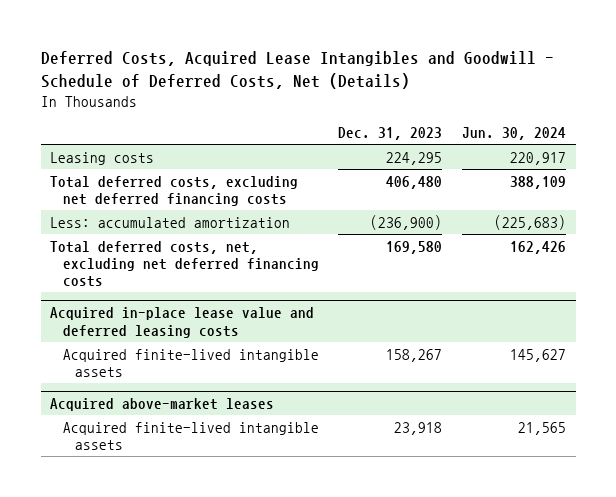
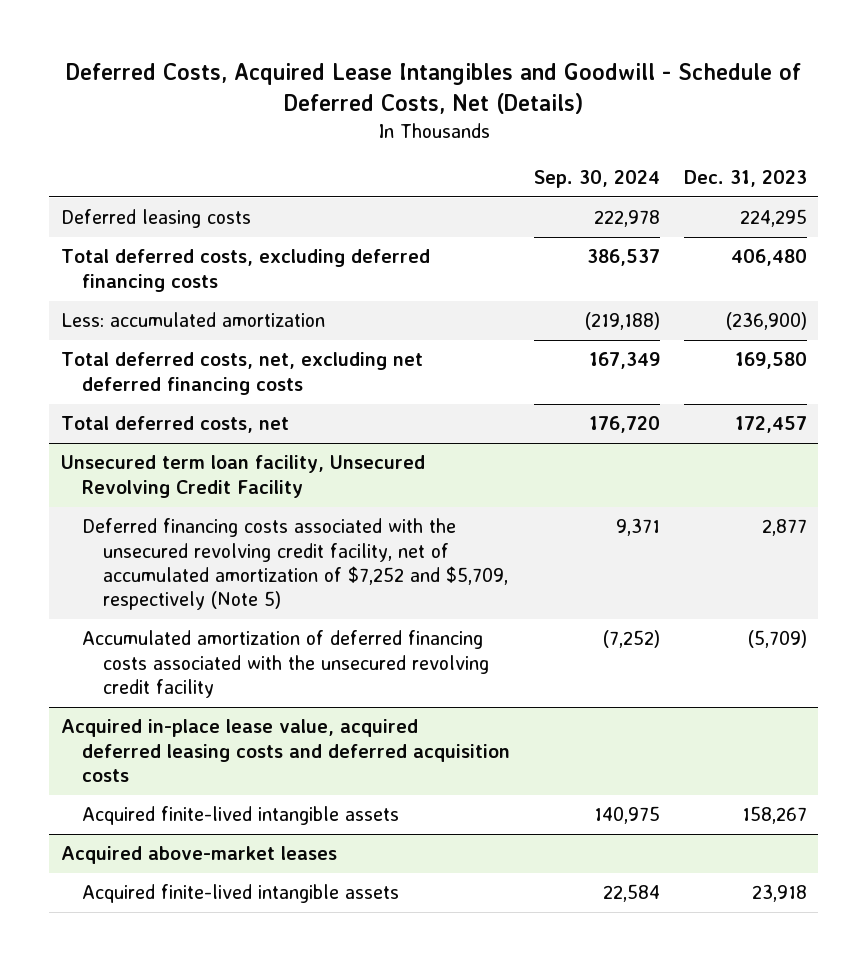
- | Dec. 31, 2023 | Jun. 30, 2024
+ | Sep. 30, 2024 | Dec. 31, 2023
- Leasing costs | 224,295 | 220,917
- Total deferred costs, excluding net deferred financing costs | 406,480 | 388,109
+ Deferred leasing costs | 222,978 | 224,295
+ Total deferred costs, excluding deferred financing costs | 386,537 | 406,480
- Acquired in-place lease value and deferred leasing costs
+ Total deferred costs, net | 176,720 | 172,457
+ Unsecured term loan facility, Unsecured Revolving Credit Facility
+ Deferred financing costs associated with the unsecured revolving credit facility, net of accumulated amortization of $7,252 and $5,709, respectively (Note 5) | 9,371 | 2,877
+ Accumulated amortization of deferred financing costs associated with the unsecured revolving credit facility | (7,252) | (5,709)
+ Acquired in-place lease value, acquired deferred leasing costs and deferred acquisition costs

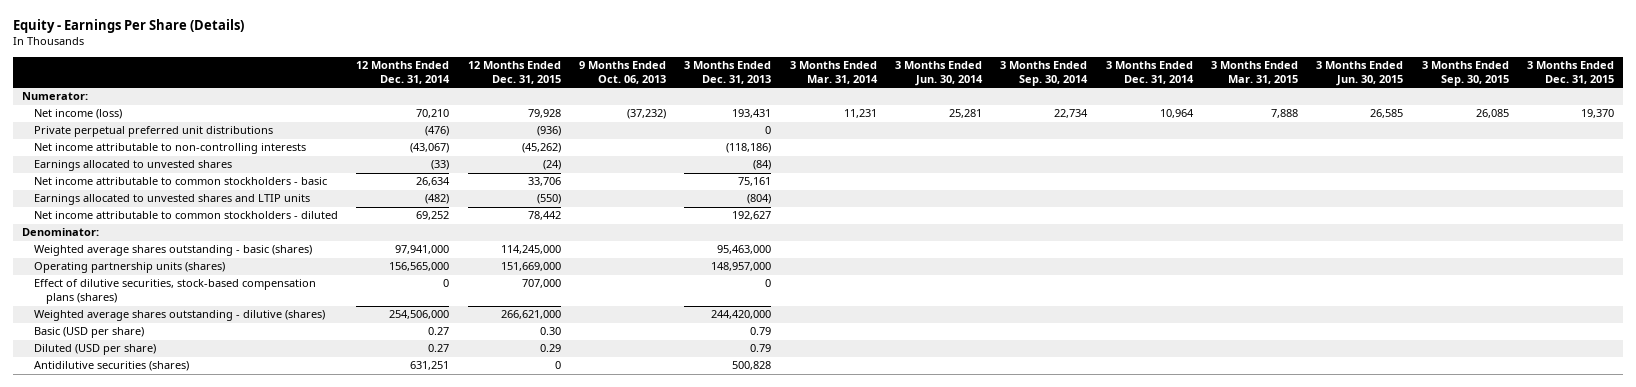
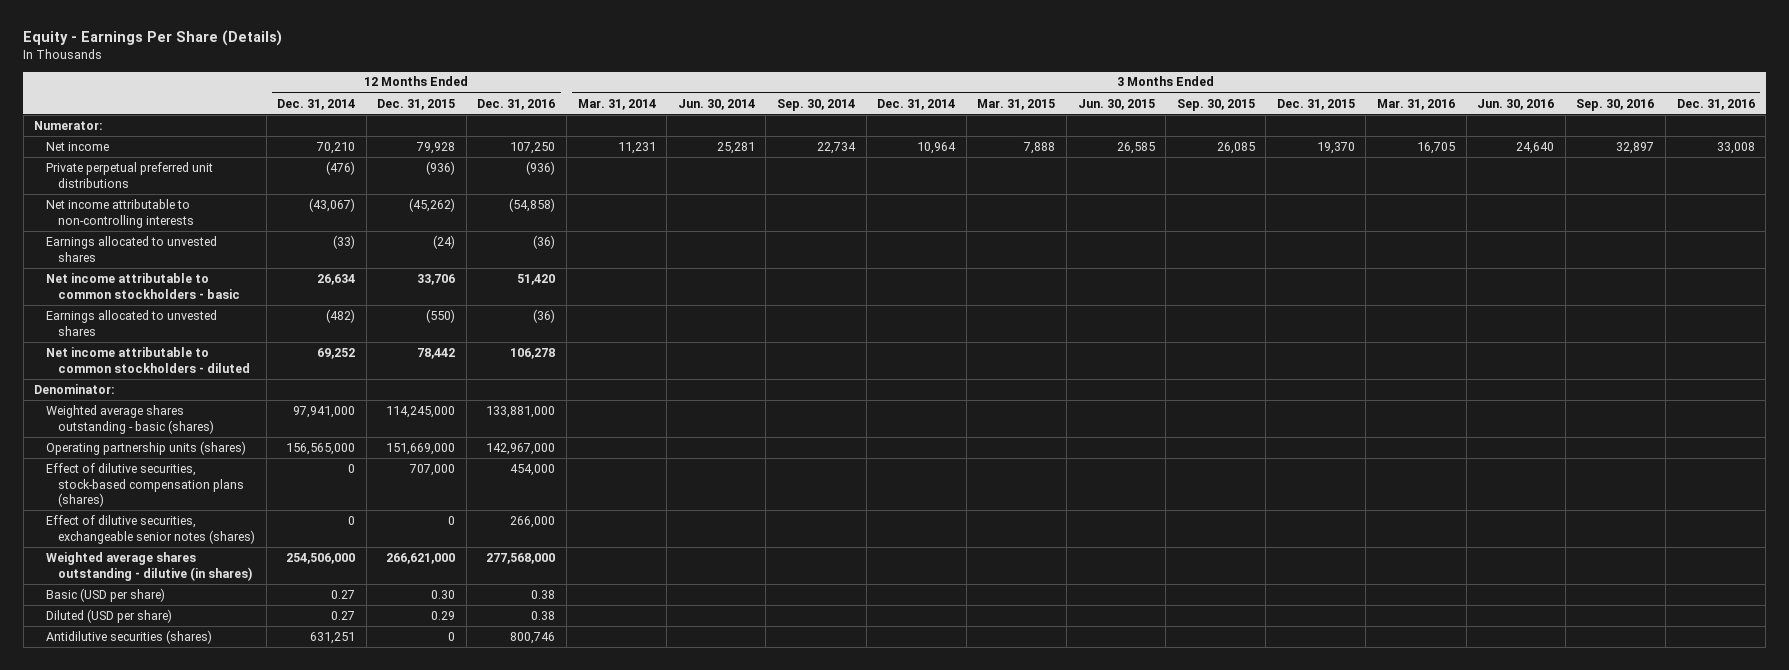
- | 12 Months Ended Dec. 31, 2014 | 12 Months Ended Dec. 31, 2015 | 9 Months Ended Oct. 06, 2013 | 3 Months Ended Dec. 31, 2013 | 3 Months Ended Mar. 31, 2014 | 3 Months Ended Jun. 30, 2014 | 3 Months Ended Sep. 30, 2014 | 3 Months Ended Dec. 31, 2014 | 3 Months Ended Mar. 31, 2015 | 3 Months Ended Jun. 30, 2015 | 3 Months Ended Sep. 30, 2015 | 3 Months Ended Dec. 31, 2015
+ | 12 Months Ended Dec. 31, 2014 | 12 Months Ended Dec. 31, 2015 | 12 Months Ended Dec. 31, 2016 | 3 Months Ended Mar. 31, 2014 | 3 Months Ended Jun. 30, 2014 | 3 Months Ended Sep. 30, 2014 | 3 Months Ended Dec. 31, 2014 | 3 Months Ended Mar. 31, 2015 | 3 Months Ended Jun. 30, 2015 | 3 Months Ended Sep. 30, 2015 | 3 Months Ended Dec. 31, 2015 | 3 Months Ended Mar. 31, 2016 | 3 Months Ended Jun. 30, 2016 | 3 Months Ended Sep. 30, 2016 | 3 Months Ended Dec. 31, 2016
- Net income (loss) | 70,210 | 79,928 | (37,232) | 193,431 | 11,231 | 25,281 | 22,734 | 10,964 | 7,888 | 26,585 | 26,085 | 19,370
+ Net income | 70,210 | 79,928 | 107,250 | 11,231 | 25,281 | 22,734 | 10,964 | 7,888 | 26,585 | 26,085 | 19,370 | 16,705 | 24,640 | 32,897 | 33,008
- Earnings allocated to unvested shares and LTIP units | (482) | (550) | | (804) | | | | | | | |
+ Earnings allocated to unvested shares | (482) | (550) | (36) | | | | | | | | | | | |
- Weighted average shares outstanding - dilutive (shares) | 254,506,000 | 266,621,000 | | 244,420,000 | | | | | | | |
+ Effect of dilutive securities, exchangeable senior notes (shares) | 0 | 0 | 266,000 | | | | | | | | | | | |
+ Weighted average shares outstanding - dilutive (in shares) | 254,506,000 | 266,621,000 | 277,568,000 | | | | | | | | | | | |

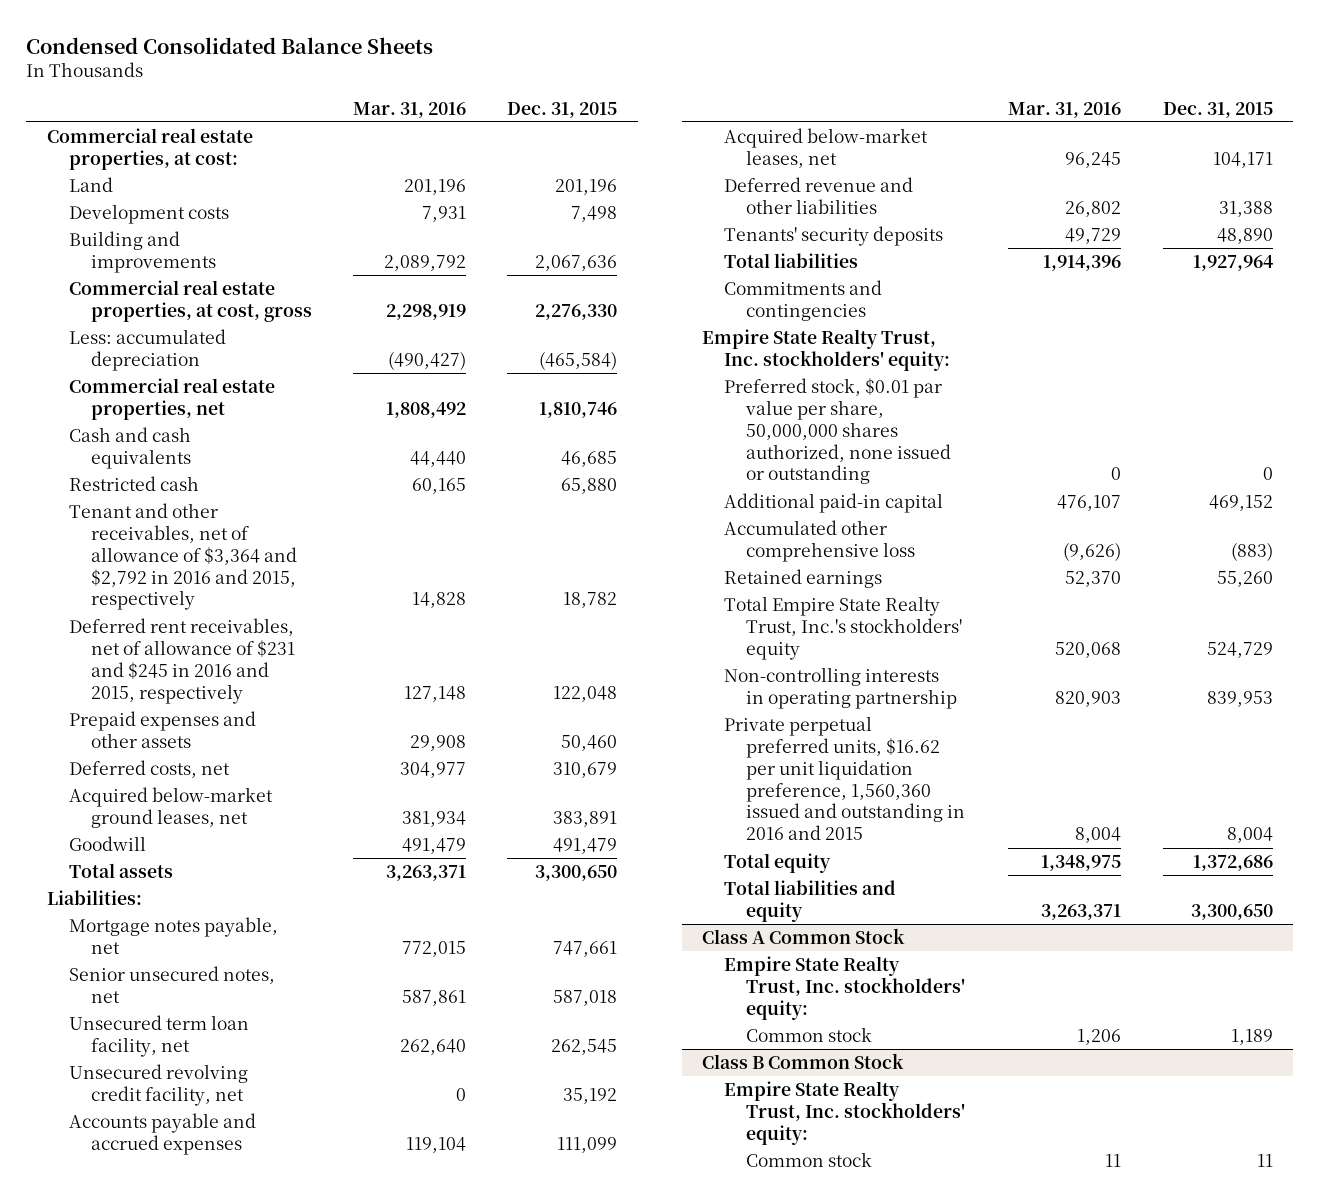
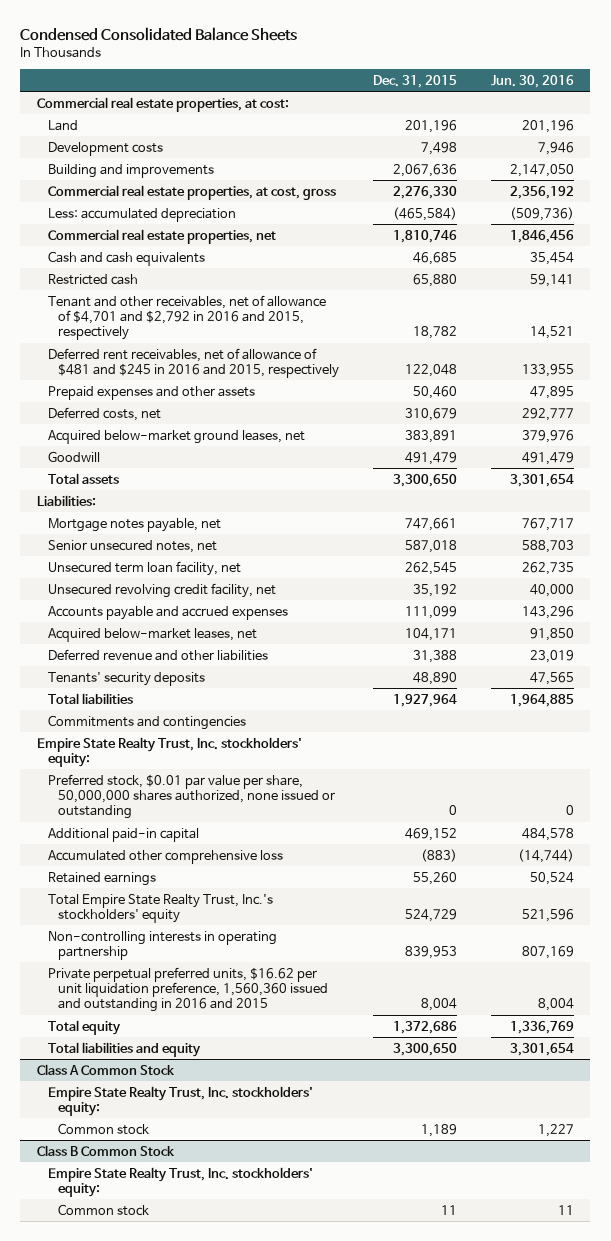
- | Mar. 31, 2016 | Dec. 31, 2015
+ | Dec. 31, 2015 | Jun. 30, 2016
- Tenant and other receivables, net of allowance of $3,364 and $2,792 in 2016 and 2015, respectively | 14,828 | 18,782
- Deferred rent receivables, net of allowance of $231 and $245 in 2016 and 2015, respectively | 127,148 | 122,048
+ Tenant and other receivables, net of allowance of $4,701 and $2,792 in 2016 and 2015, respectively | 18,782 | 14,521
+ Deferred rent receivables, net of allowance of $481 and $245 in 2016 and 2015, respectively | 122,048 | 133,955

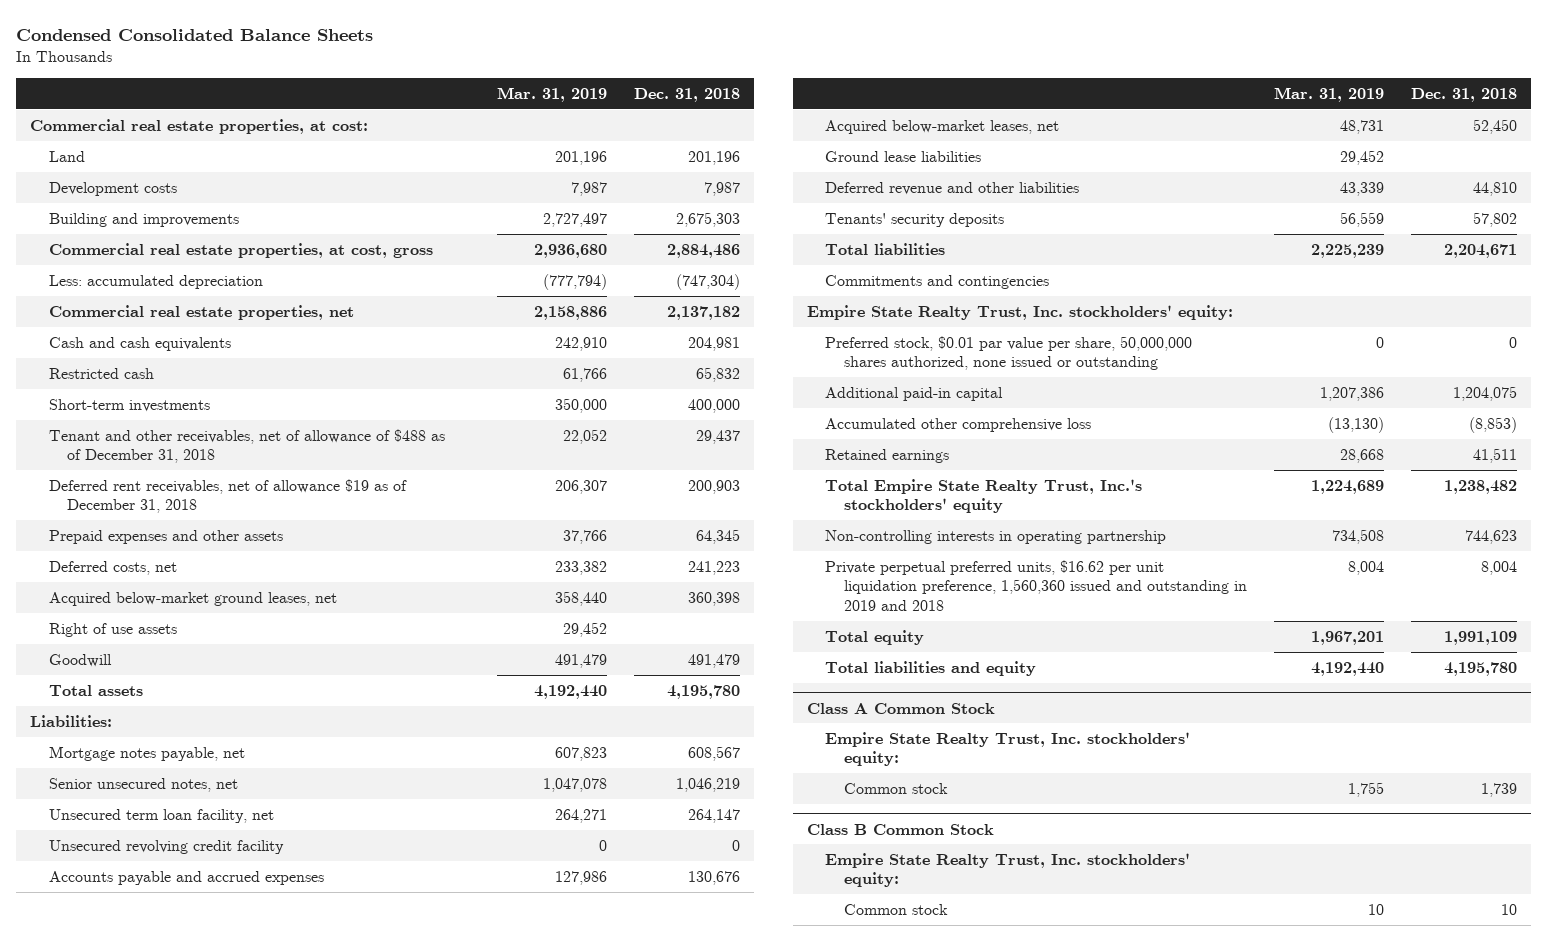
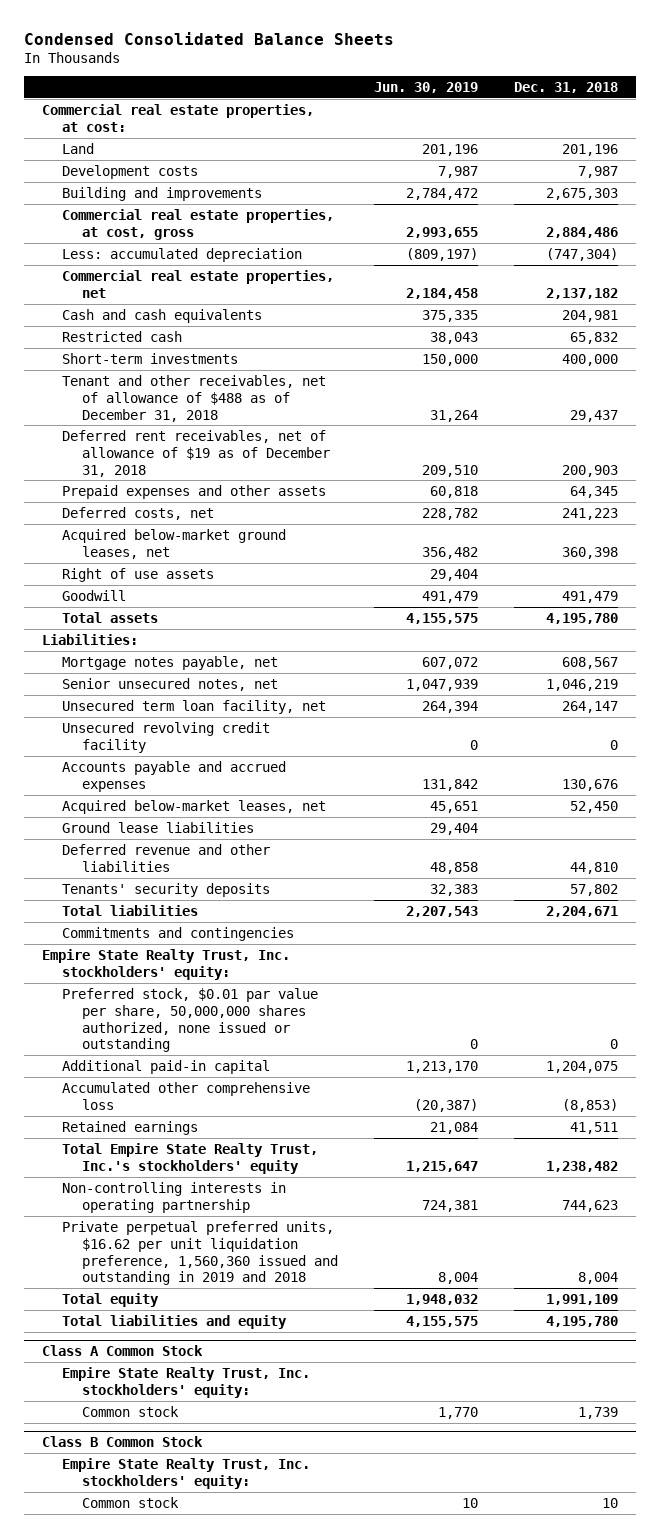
- | Mar. 31, 2019 | Dec. 31, 2018
+ | Jun. 30, 2019 | Dec. 31, 2018
- Deferred rent receivables, net of allowance $19 as of December 31, 2018 | 206,307 | 200,903
+ Deferred rent receivables, net of allowance of $19 as of December 31, 2018 | 209,510 | 200,903

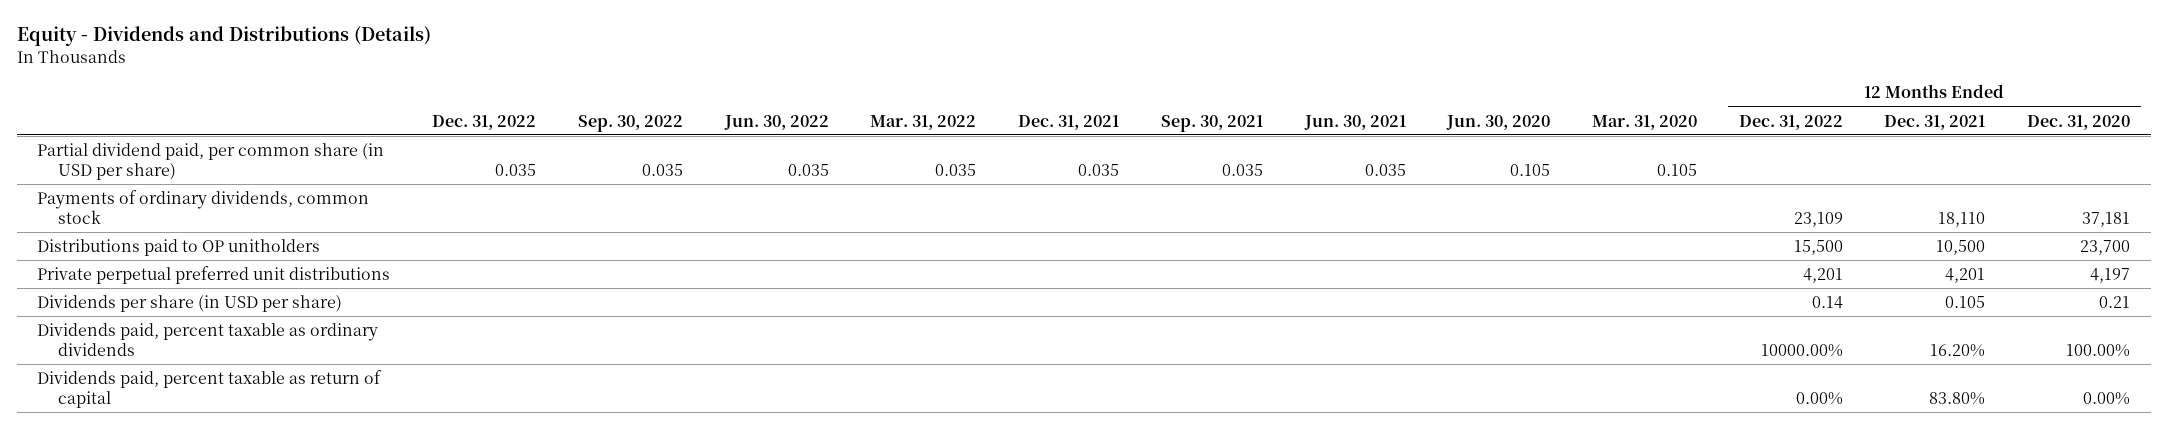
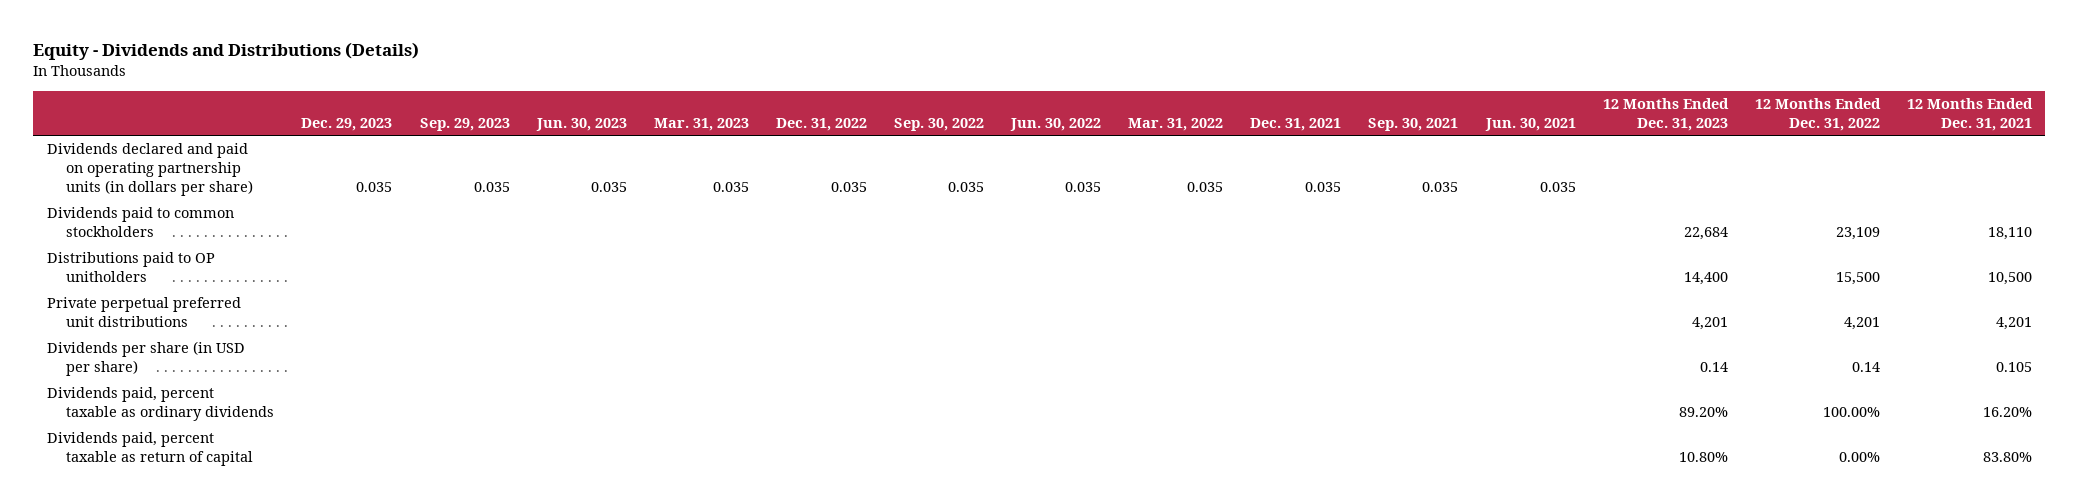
- | Dec. 31, 2022 | Sep. 30, 2022 | Jun. 30, 2022 | Mar. 31, 2022 | Dec. 31, 2021 | Sep. 30, 2021 | Jun. 30, 2021 | Jun. 30, 2020 | Mar. 31, 2020 | 12 Months Ended Dec. 31, 2022 | 12 Months Ended Dec. 31, 2021 | 12 Months Ended Dec. 31, 2020
+ | Dec. 29, 2023 | Sep. 29, 2023 | Jun. 30, 2023 | Mar. 31, 2023 | Dec. 31, 2022 | Sep. 30, 2022 | Jun. 30, 2022 | Mar. 31, 2022 | Dec. 31, 2021 | Sep. 30, 2021 | Jun. 30, 2021 | 12 Months Ended Dec. 31, 2023 | 12 Months Ended Dec. 31, 2022 | 12 Months Ended Dec. 31, 2021
- Partial dividend paid, per common share (in USD per share) | 0.035 | 0.035 | 0.035 | 0.035 | 0.035 | 0.035 | 0.035 | 0.105 | 0.105 | | |
- Payments of ordinary dividends, common stock | | | | | | | | | | 23,109 | 18,110 | 37,181
+ Dividends declared and paid on operating partnership units (in dollars per share) | 0.035 | 0.035 | 0.035 | 0.035 | 0.035 | 0.035 | 0.035 | 0.035 | 0.035 | 0.035 | 0.035 | | |
+ Dividends paid to common stockholders | | | | | | | | | | | | 22,684 | 23,109 | 18,110
- Dividends paid, percent taxable as ordinary dividends | | | | | | | | | | 10000.00% | 16.20% | 100.00%
+ Dividends paid, percent taxable as ordinary dividends | | | | | | | | | | | | 89.20% | 100.00% | 16.20%

